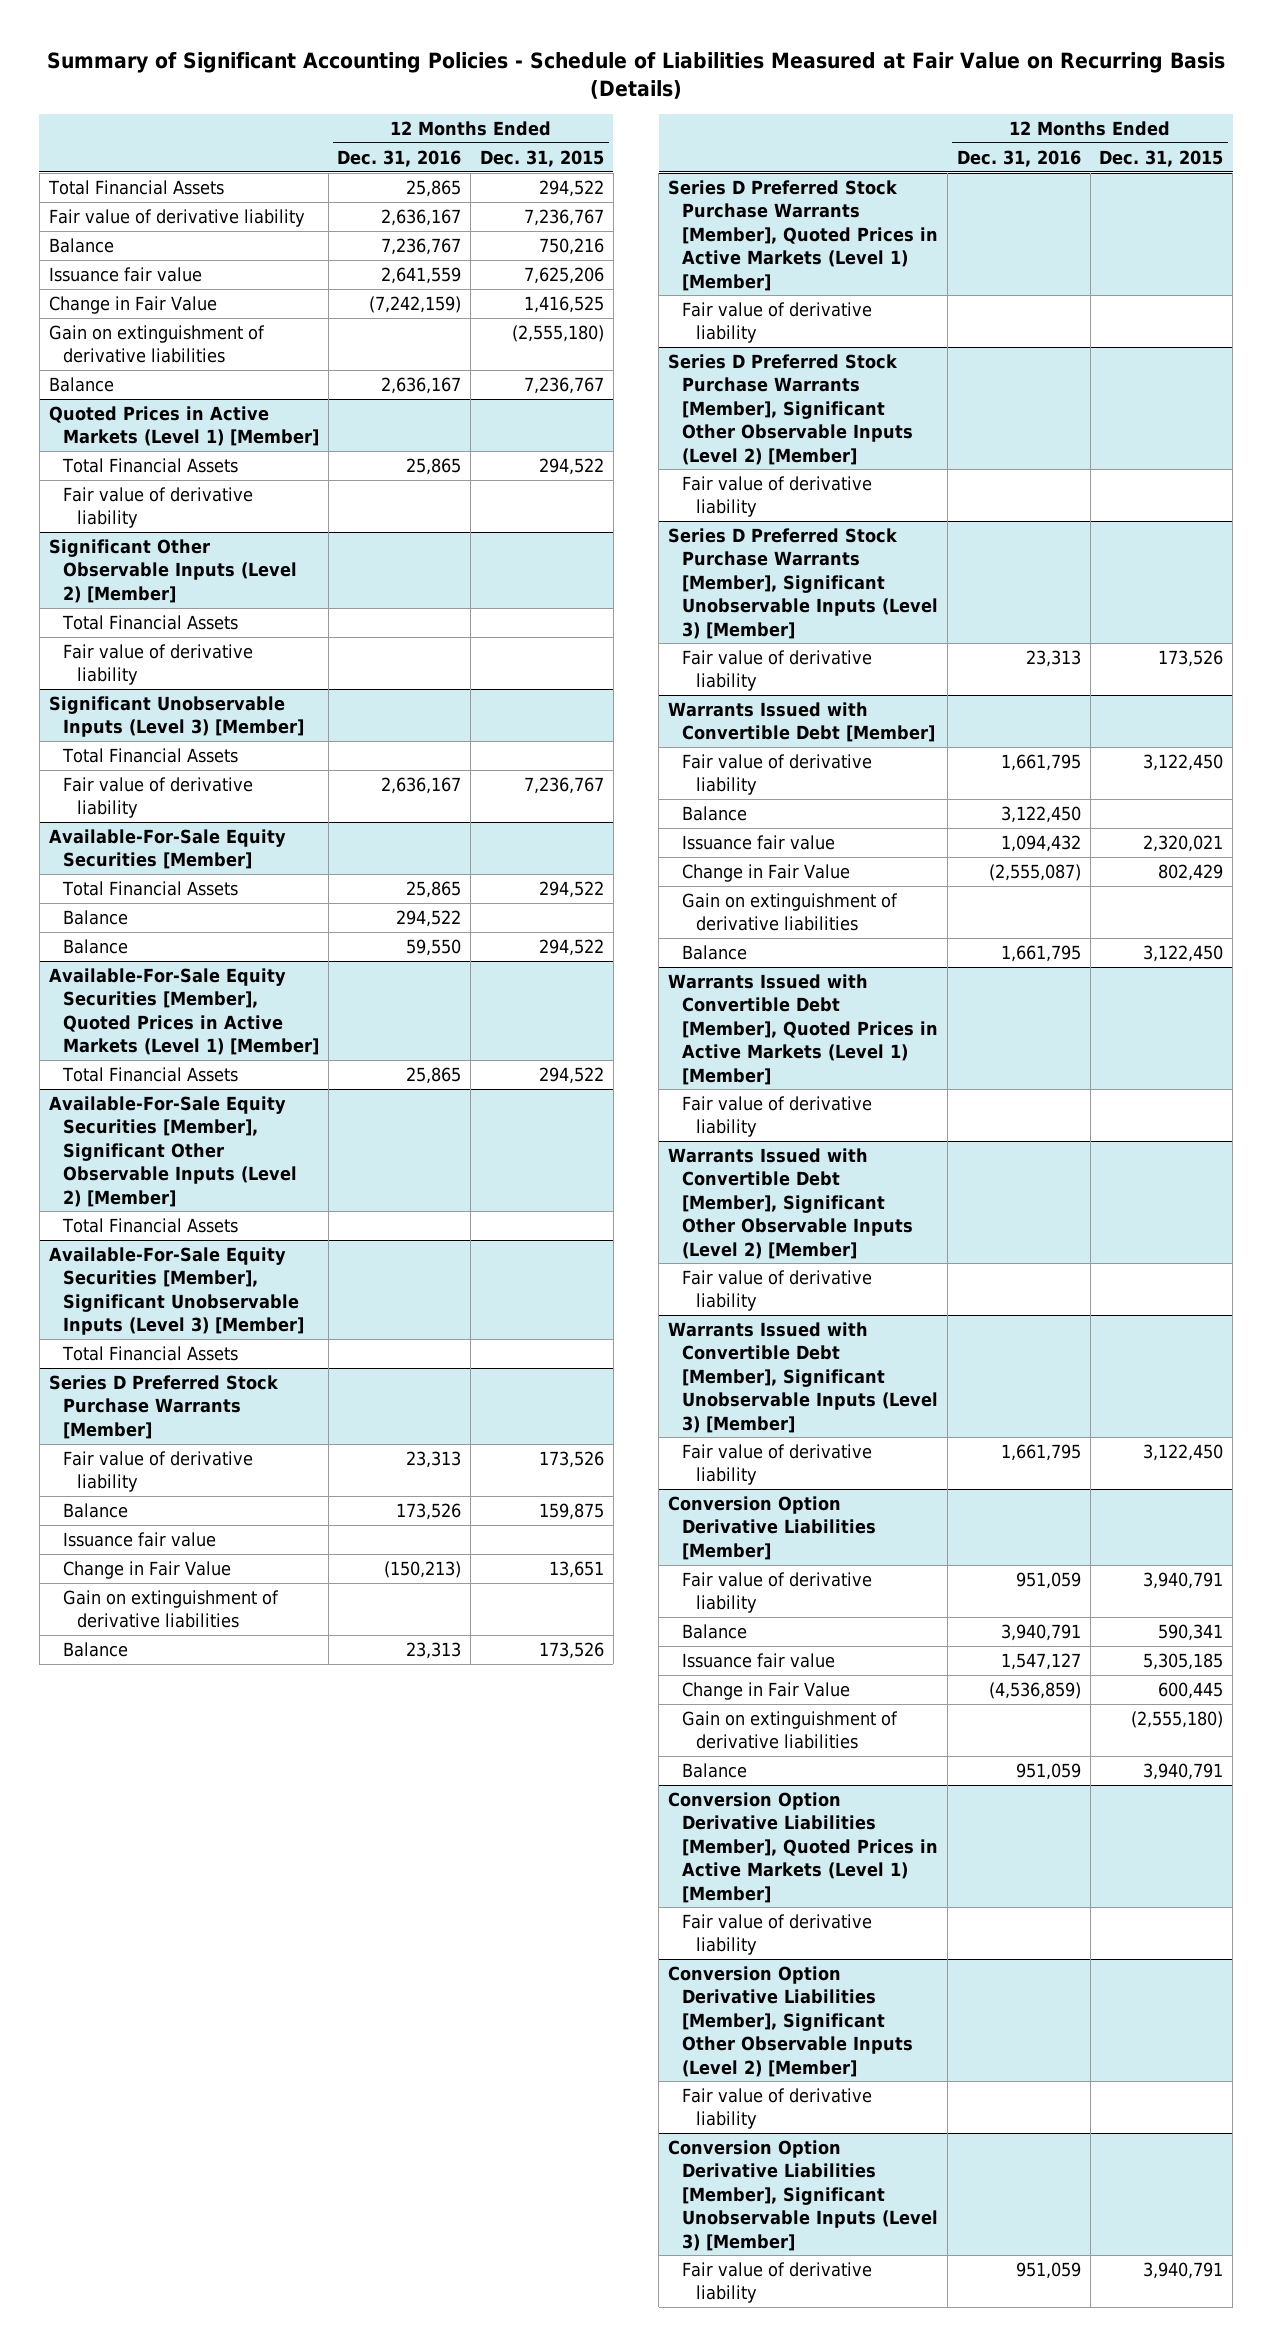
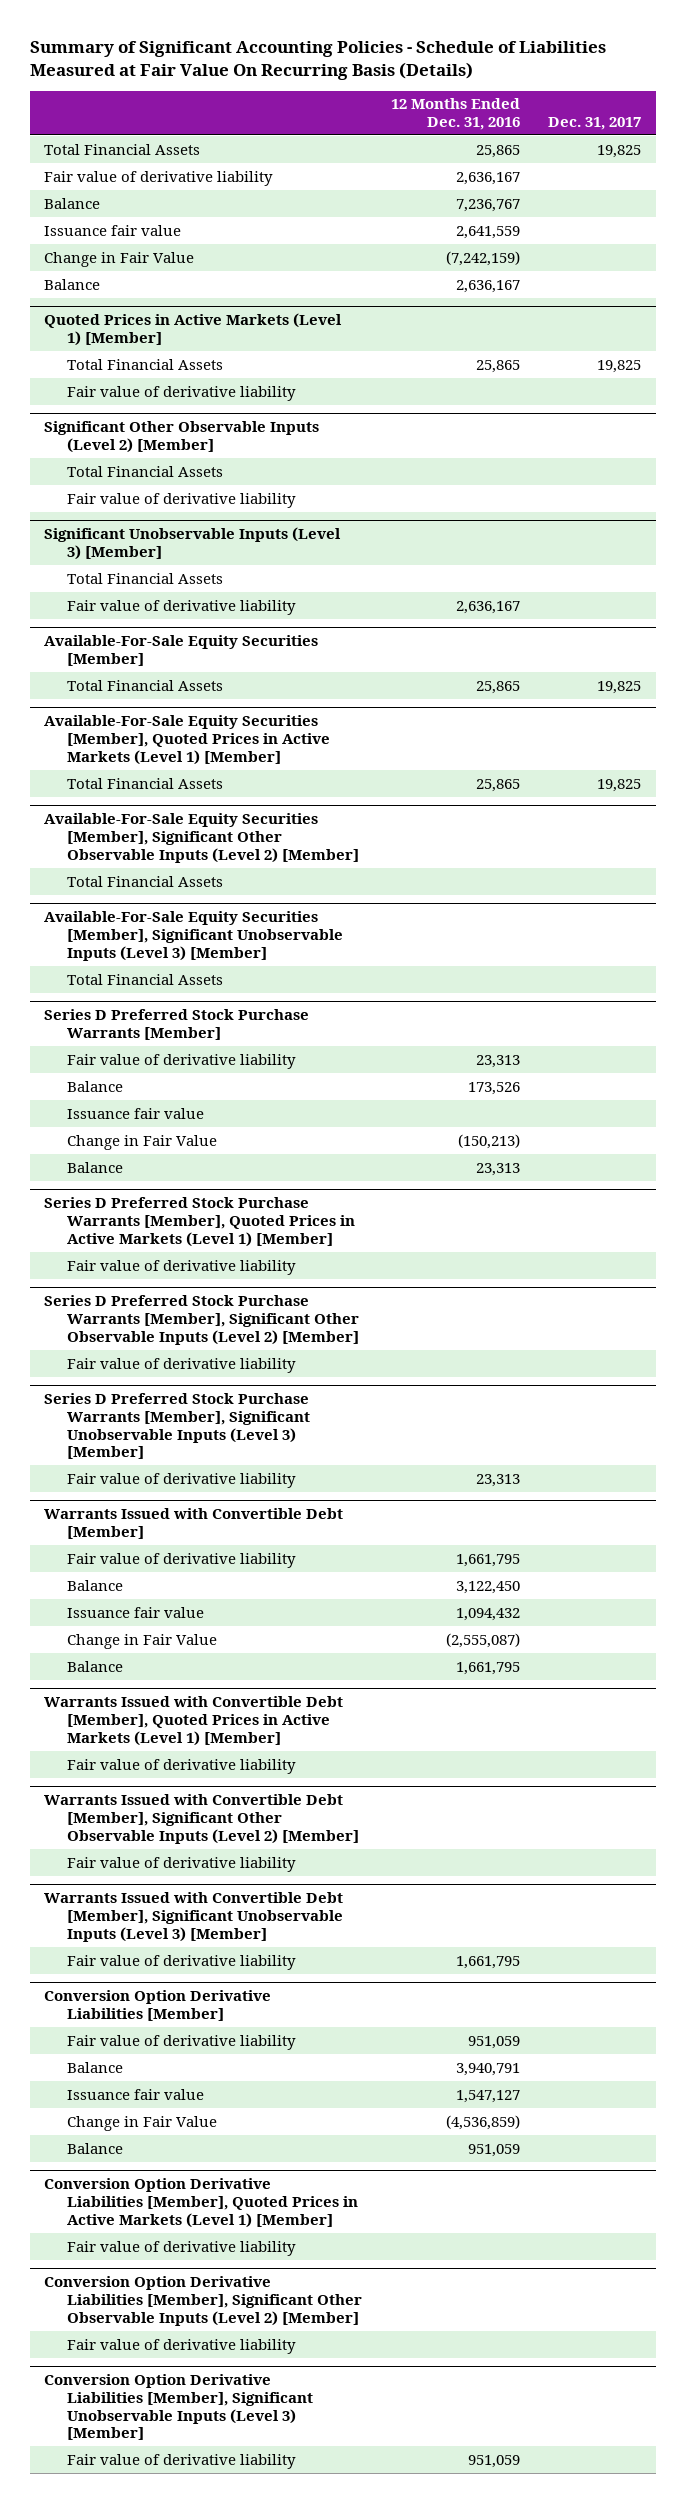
- Summary of Significant Accounting Policies - Schedule of Liabilities Measured at Fair Value on Recurring Basis (Details)
+ Summary of Significant Accounting Policies - Schedule of Liabilities Measured at Fair Value On Recurring Basis (Details)
- | 12 Months Ended Dec. 31, 2016 | 12 Months Ended Dec. 31, 2015
+ | 12 Months Ended Dec. 31, 2016 | Dec. 31, 2017
- Gain on extinguishment of derivative liabilities | | (2,555,180)
@ Available-For-Sale Equity Securities [Member]
- Balance | 294,522 |
- Balance | 59,550 | 294,522
@ Series D Preferred Stock Purchase Warrants [Member]
- Gain on extinguishment of derivative liabilities
@ Warrants Issued with Convertible Debt [Member]
- Gain on extinguishment of derivative liabilities
@ Conversion Option Derivative Liabilities [Member]
- Gain on extinguishment of derivative liabilities | | (2,555,180)

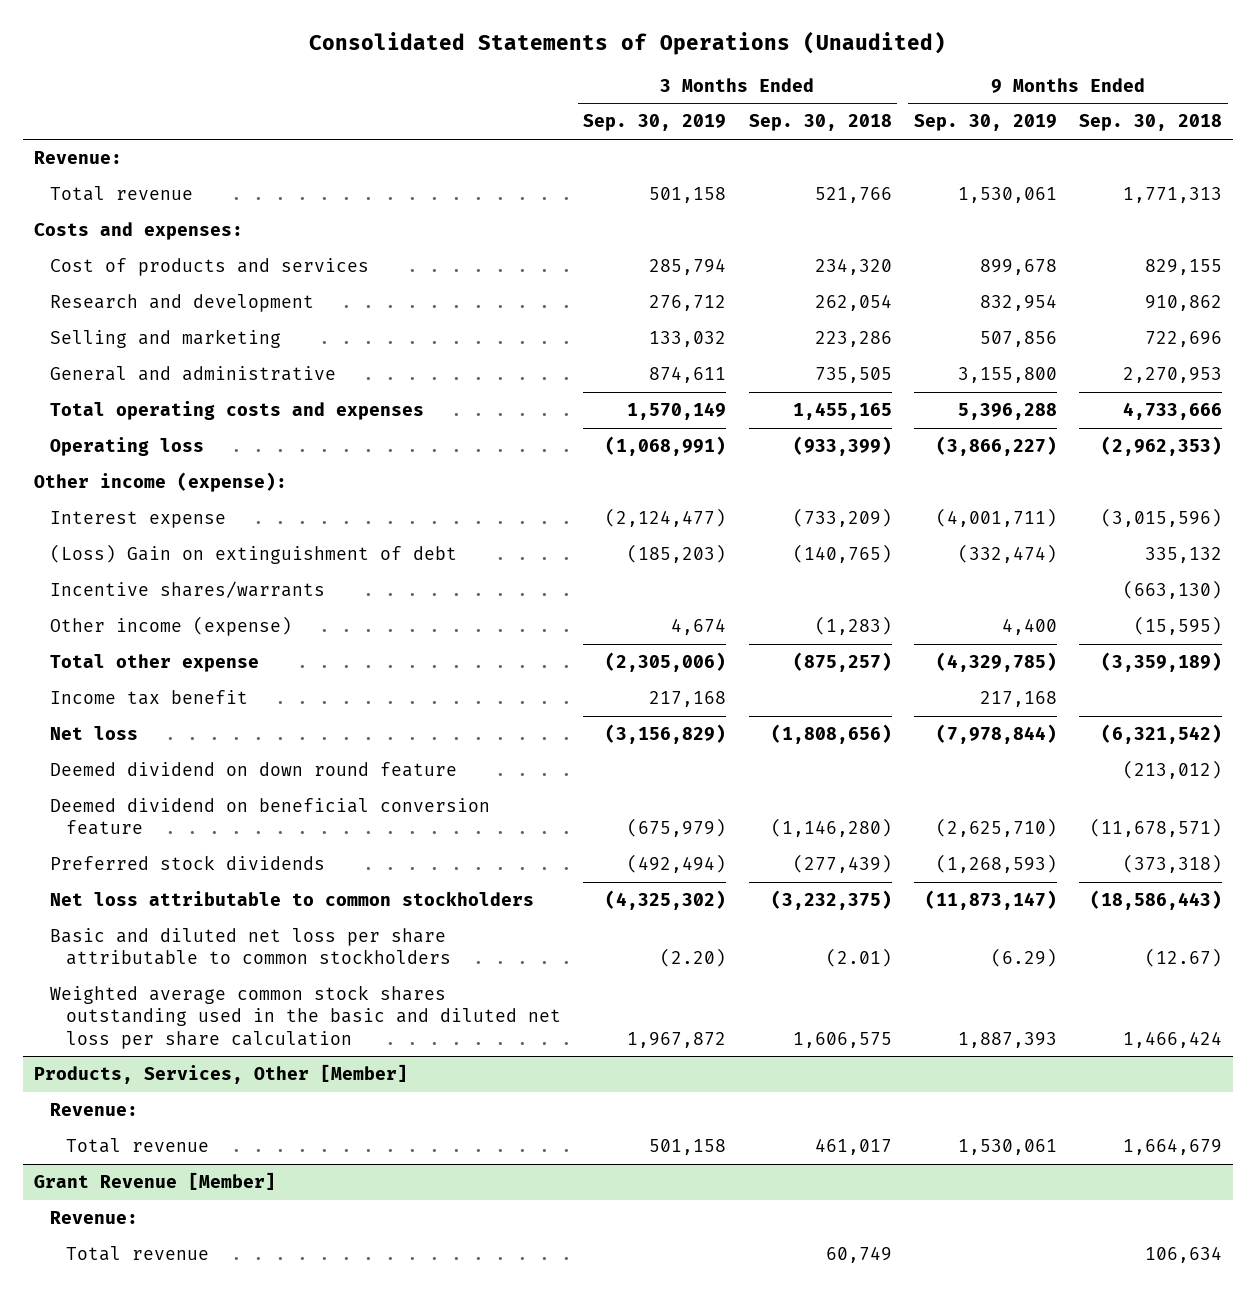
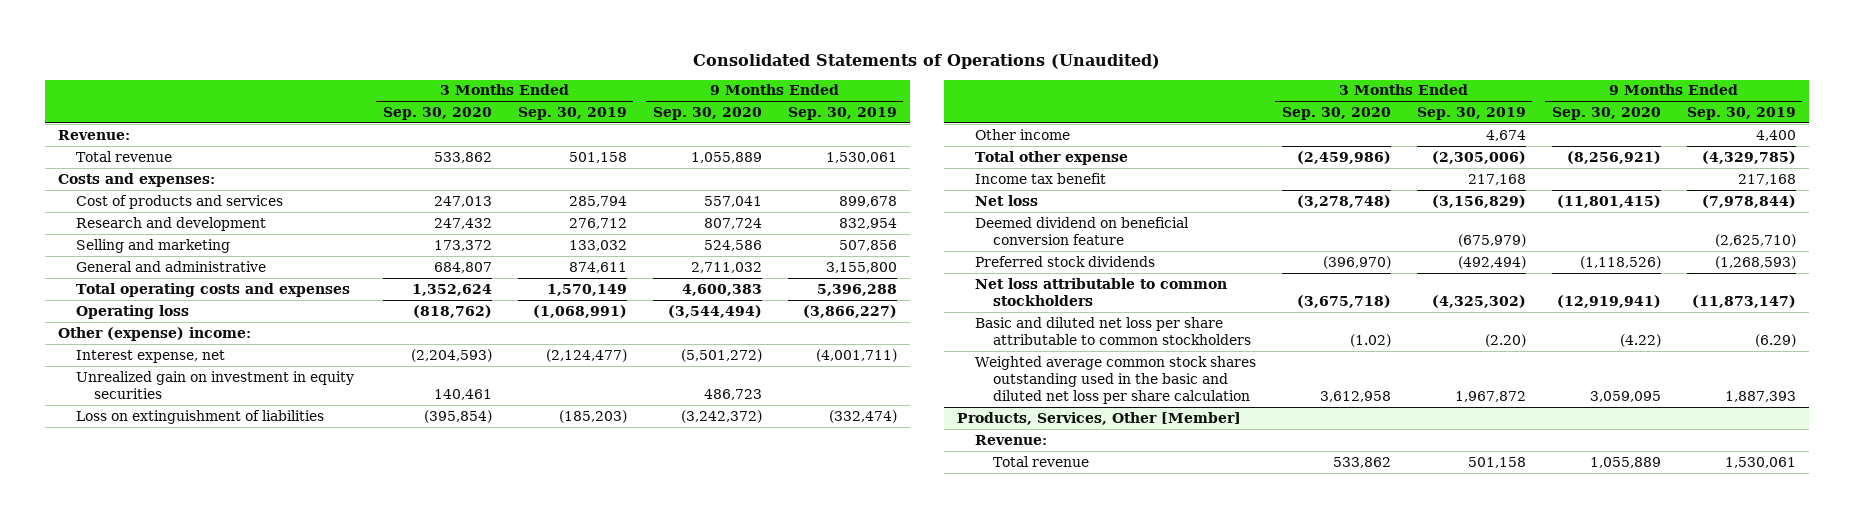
- | 3 Months Ended Sep. 30, 2019 | 3 Months Ended Sep. 30, 2018 | 9 Months Ended Sep. 30, 2019 | 9 Months Ended Sep. 30, 2018
+ | 3 Months Ended Sep. 30, 2020 | 3 Months Ended Sep. 30, 2019 | 9 Months Ended Sep. 30, 2020 | 9 Months Ended Sep. 30, 2019
- Other income (expense):
- Interest expense | (2,124,477) | (733,209) | (4,001,711) | (3,015,596)
- (Loss) Gain on extinguishment of debt | (185,203) | (140,765) | (332,474) | 335,132
- Incentive shares/warrants | | | | (663,130)
- Other income (expense) | 4,674 | (1,283) | 4,400 | (15,595)
+ Other (expense) income:
+ Interest expense, net | (2,204,593) | (2,124,477) | (5,501,272) | (4,001,711)
+ Unrealized gain on investment in equity securities | 140,461 | | 486,723 |
+ Loss on extinguishment of liabilities | (395,854) | (185,203) | (3,242,372) | (332,474)
+ Other income | | 4,674 | | 4,400
- Deemed dividend on down round feature | | | | (213,012)
- Grant Revenue [Member]
- Revenue:
- Total revenue | | 60,749 | | 106,634

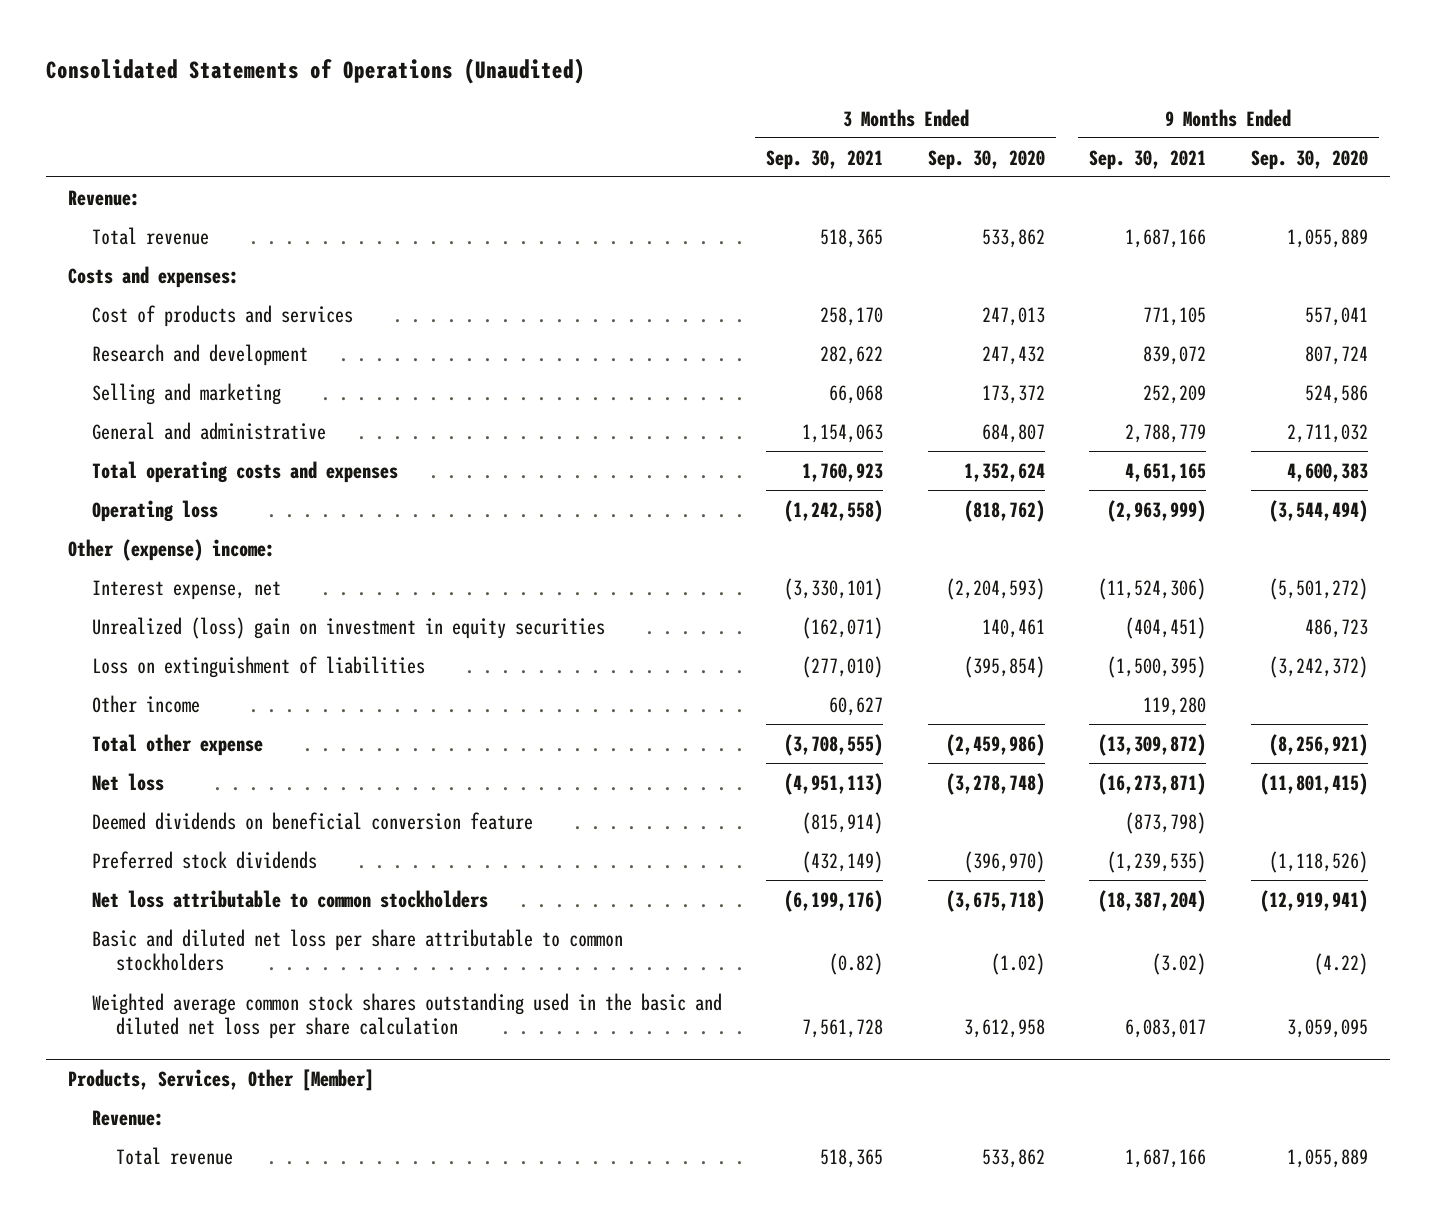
- | 3 Months Ended Sep. 30, 2020 | 3 Months Ended Sep. 30, 2019 | 9 Months Ended Sep. 30, 2020 | 9 Months Ended Sep. 30, 2019
+ | 3 Months Ended Sep. 30, 2021 | 3 Months Ended Sep. 30, 2020 | 9 Months Ended Sep. 30, 2021 | 9 Months Ended Sep. 30, 2020
- Unrealized gain on investment in equity securities | 140,461 | | 486,723 |
+ Unrealized (loss) gain on investment in equity securities | (162,071) | 140,461 | (404,451) | 486,723
- Income tax benefit | | 217,168 | | 217,168
- Deemed dividend on beneficial conversion feature | | (675,979) | | (2,625,710)
+ Deemed dividends on beneficial conversion feature | (815,914) | | (873,798) |

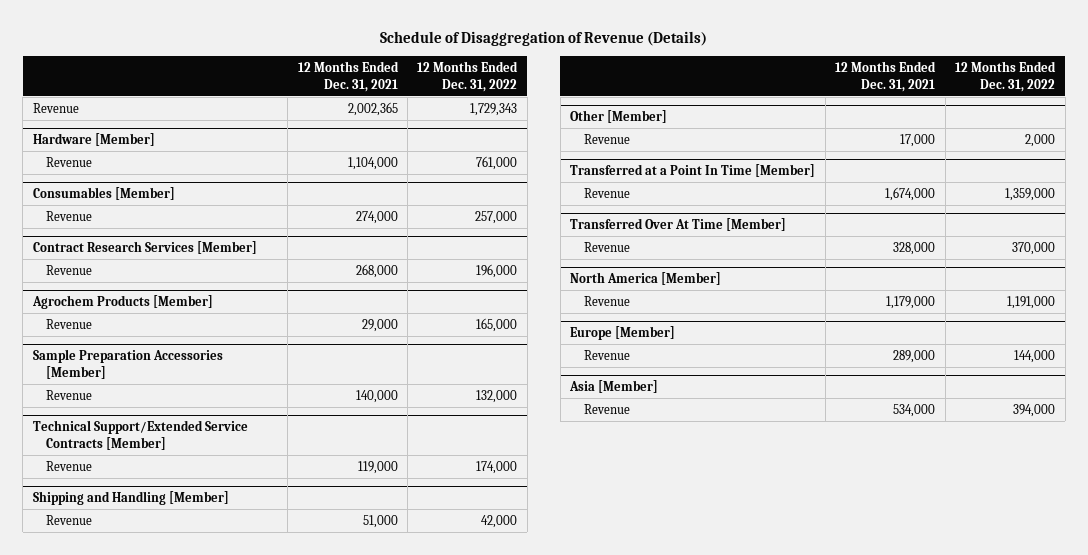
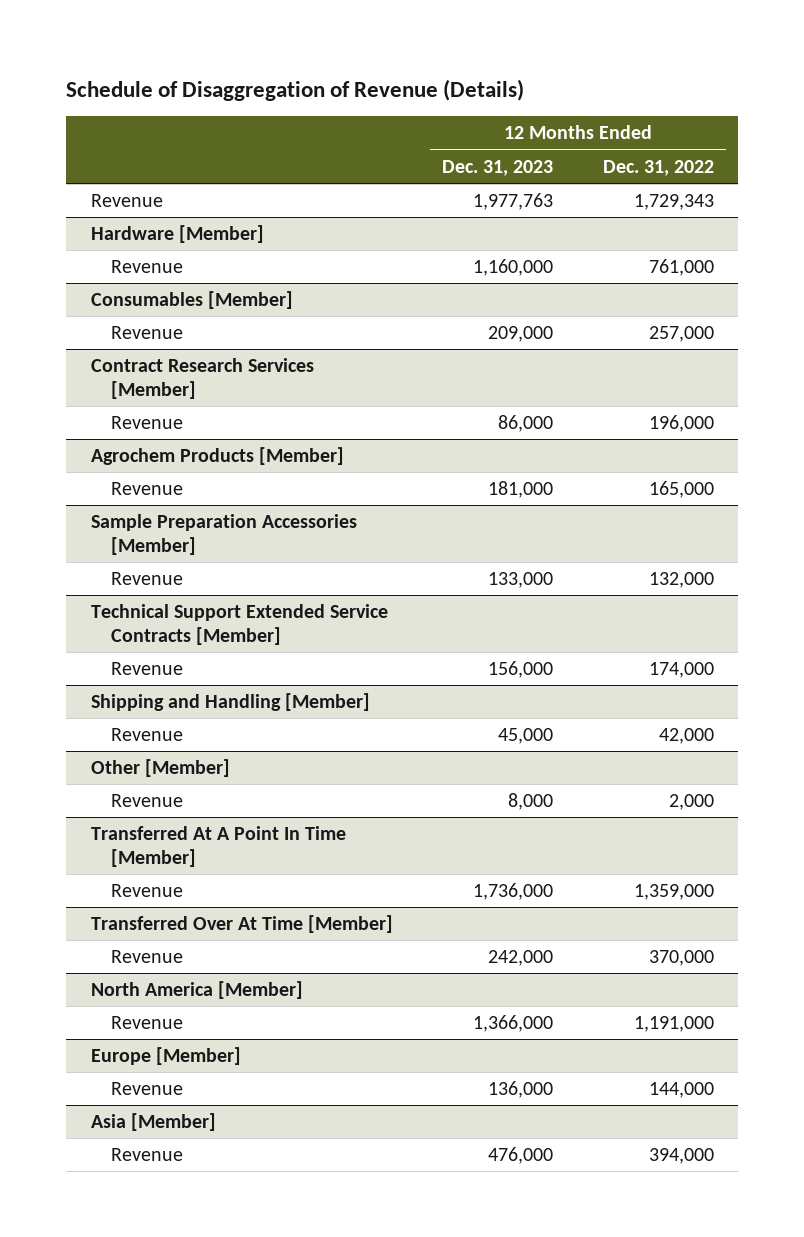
- | 12 Months Ended Dec. 31, 2021 | 12 Months Ended Dec. 31, 2022
+ | 12 Months Ended Dec. 31, 2023 | 12 Months Ended Dec. 31, 2022
- Technical Support/Extended Service Contracts [Member]
+ Technical Support Extended Service Contracts [Member]
- Transferred at a Point In Time [Member]
+ Transferred At A Point In Time [Member]

